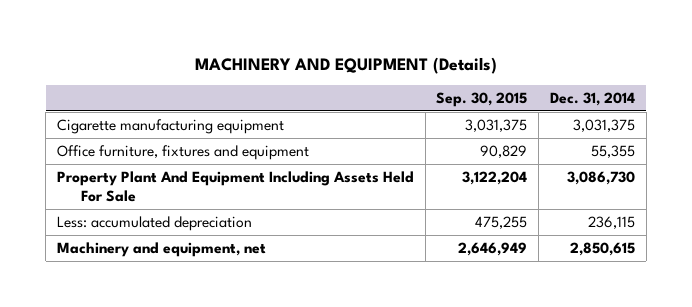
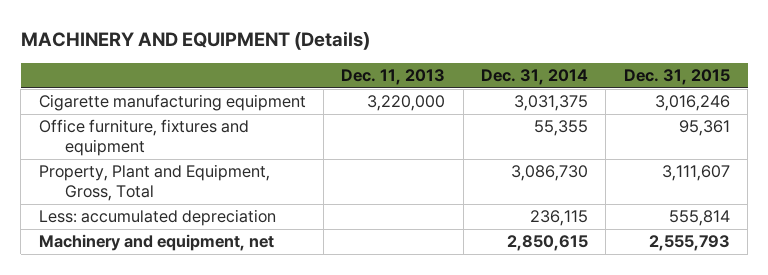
- | Sep. 30, 2015 | Dec. 31, 2014
+ | Dec. 11, 2013 | Dec. 31, 2014 | Dec. 31, 2015
- Property Plant And Equipment Including Assets Held For Sale | 3,122,204 | 3,086,730
+ Property, Plant and Equipment, Gross, Total | | 3,086,730 | 3,111,607

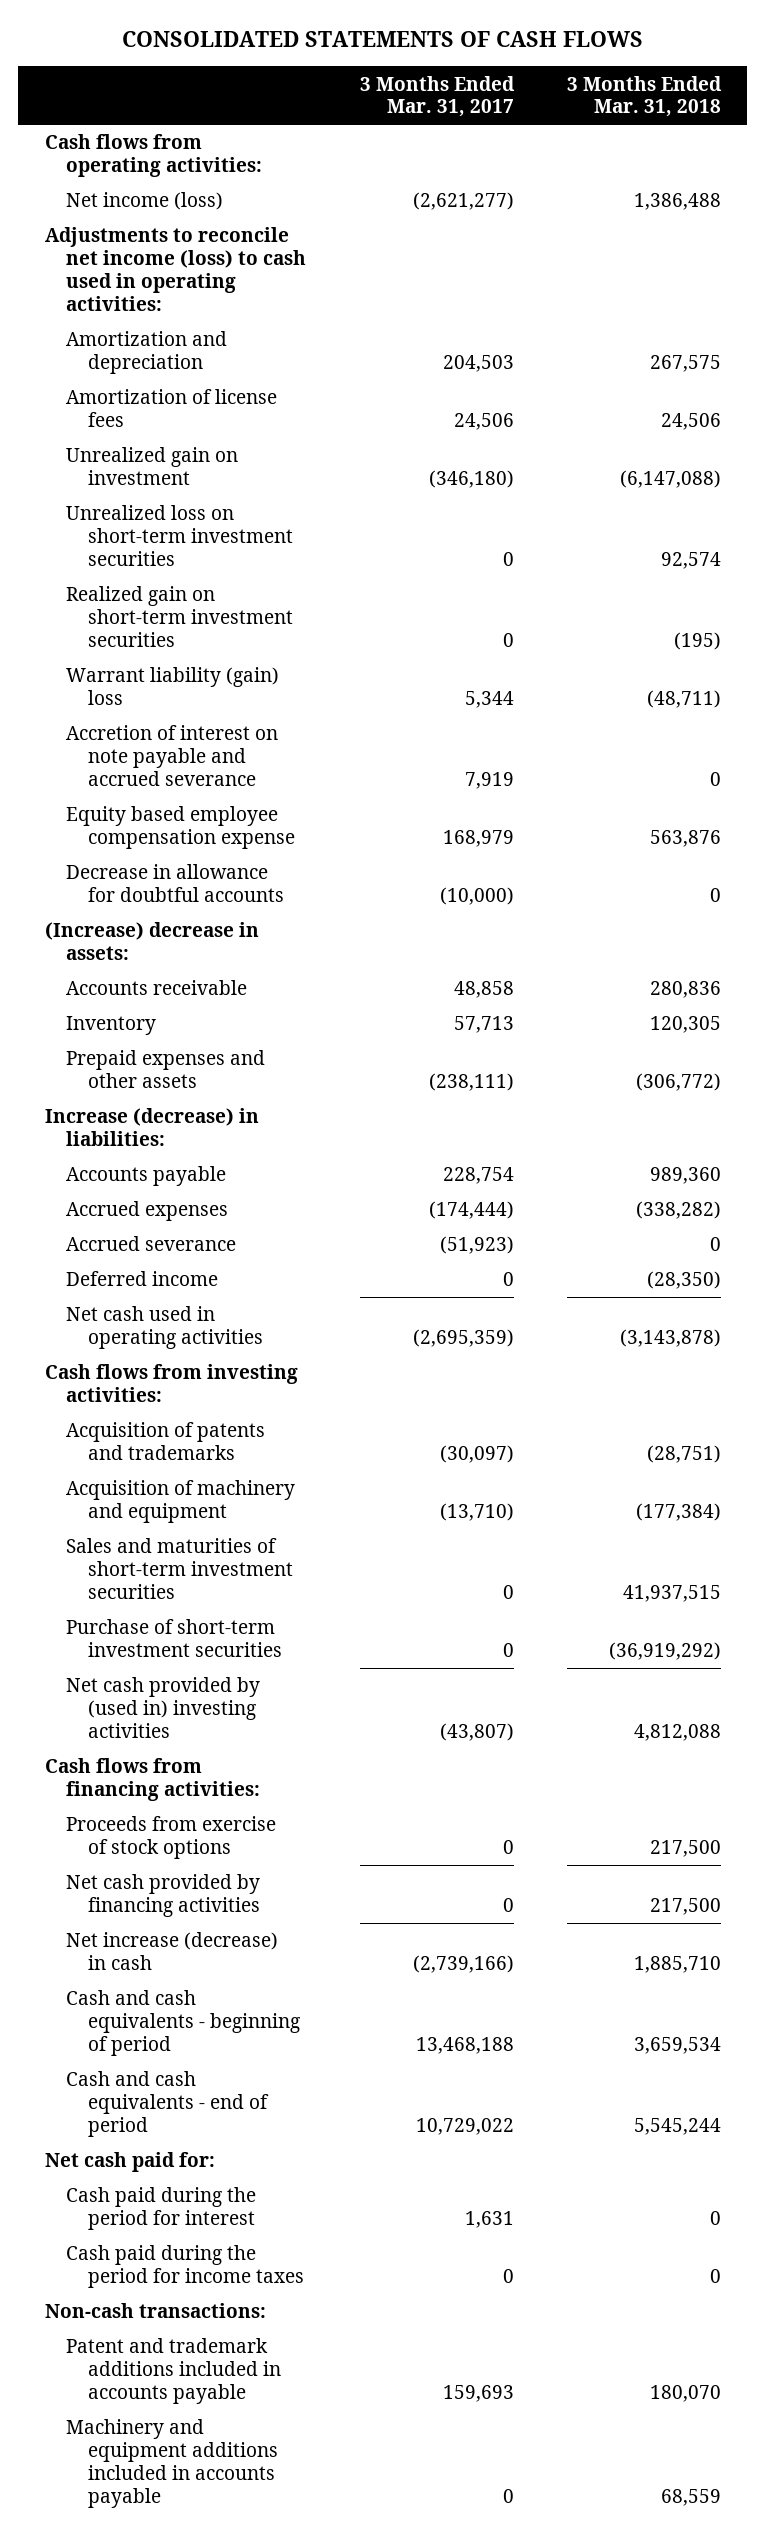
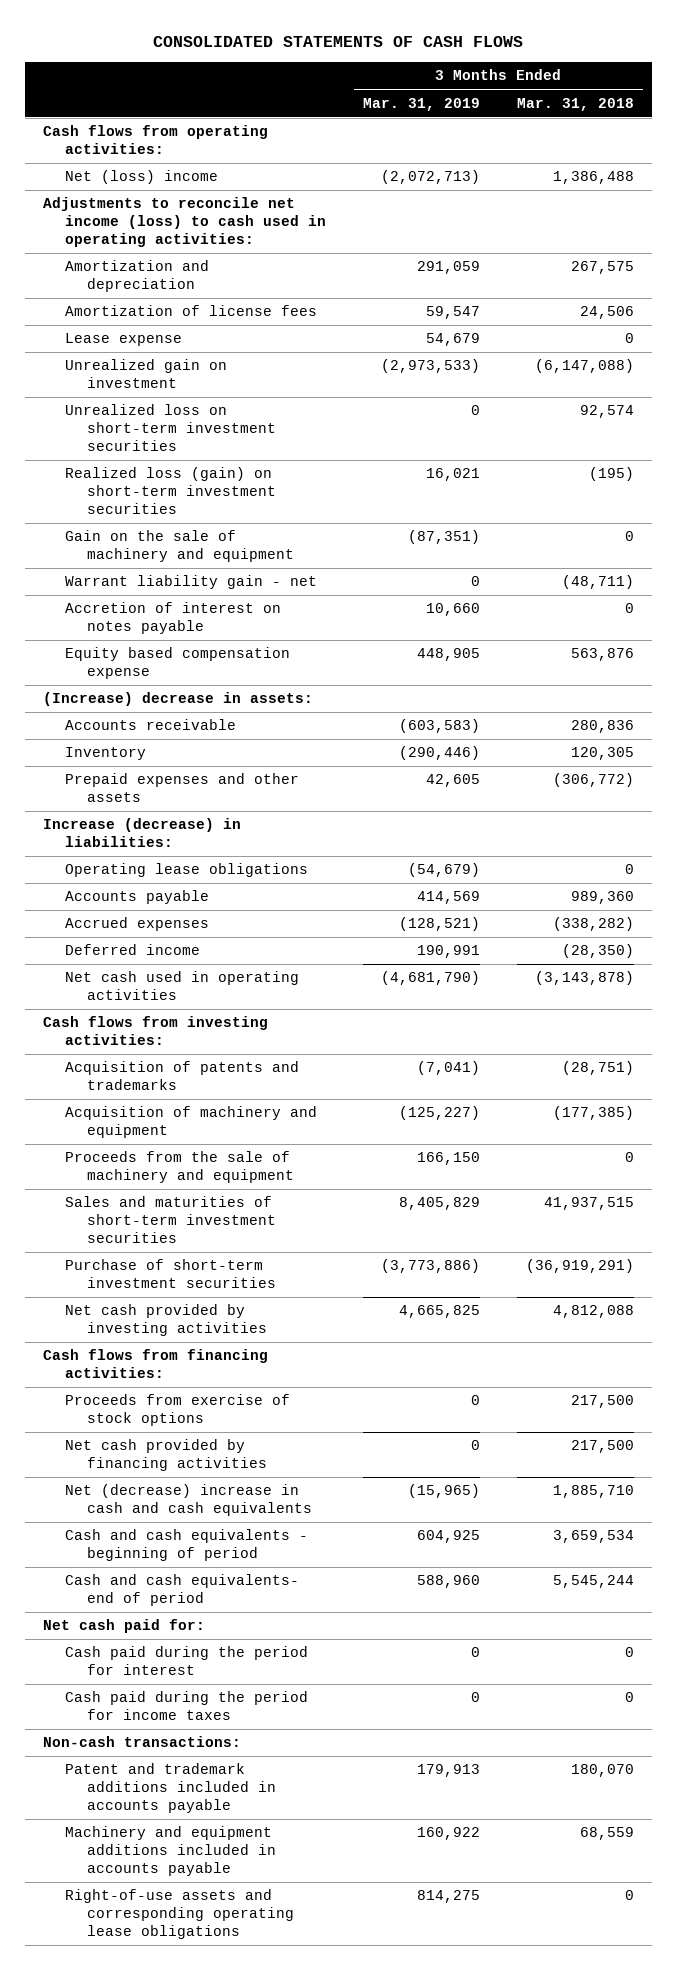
- | 3 Months Ended Mar. 31, 2017 | 3 Months Ended Mar. 31, 2018
+ | 3 Months Ended Mar. 31, 2019 | 3 Months Ended Mar. 31, 2018
- Net income (loss) | (2,621,277) | 1,386,488
+ Net (loss) income | (2,072,713) | 1,386,488
+ Lease expense | 54,679 | 0
- Realized gain on short-term investment securities | 0 | (195)
- Warrant liability (gain) loss | 5,344 | (48,711)
- Accretion of interest on note payable and accrued severance | 7,919 | 0
- Equity based employee compensation expense | 168,979 | 563,876
- Decrease in allowance for doubtful accounts | (10,000) | 0
+ Realized loss (gain) on short-term investment securities | 16,021 | (195)
+ Gain on the sale of machinery and equipment | (87,351) | 0
+ Warrant liability gain - net | 0 | (48,711)
+ Accretion of interest on notes payable | 10,660 | 0
+ Equity based compensation expense | 448,905 | 563,876
+ Operating lease obligations | (54,679) | 0
- Accrued severance | (51,923) | 0
- Acquisition of machinery and equipment | (13,710) | (177,384)
+ Acquisition of machinery and equipment | (125,227) | (177,385)
+ Proceeds from the sale of machinery and equipment | 166,150 | 0
- Purchase of short-term investment securities | 0 | (36,919,292)
- Net cash provided by (used in) investing activities | (43,807) | 4,812,088
+ Purchase of short-term investment securities | (3,773,886) | (36,919,291)
+ Net cash provided by investing activities | 4,665,825 | 4,812,088
- Net increase (decrease) in cash | (2,739,166) | 1,885,710
+ Net (decrease) increase in cash and cash equivalents | (15,965) | 1,885,710
- Cash and cash equivalents - end of period | 10,729,022 | 5,545,244
+ Cash and cash equivalents- end of period | 588,960 | 5,545,244
+ Right-of-use assets and corresponding operating lease obligations | 814,275 | 0

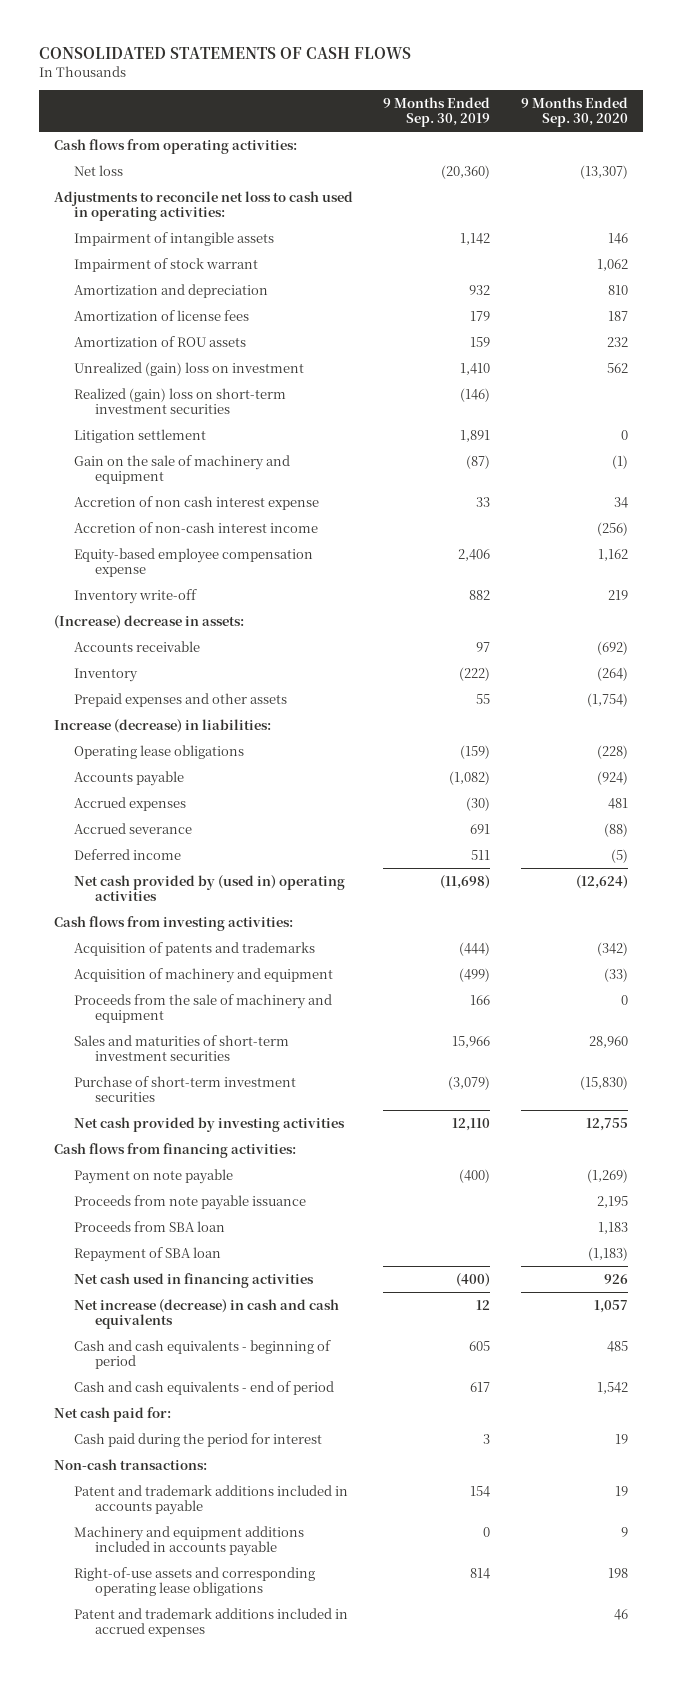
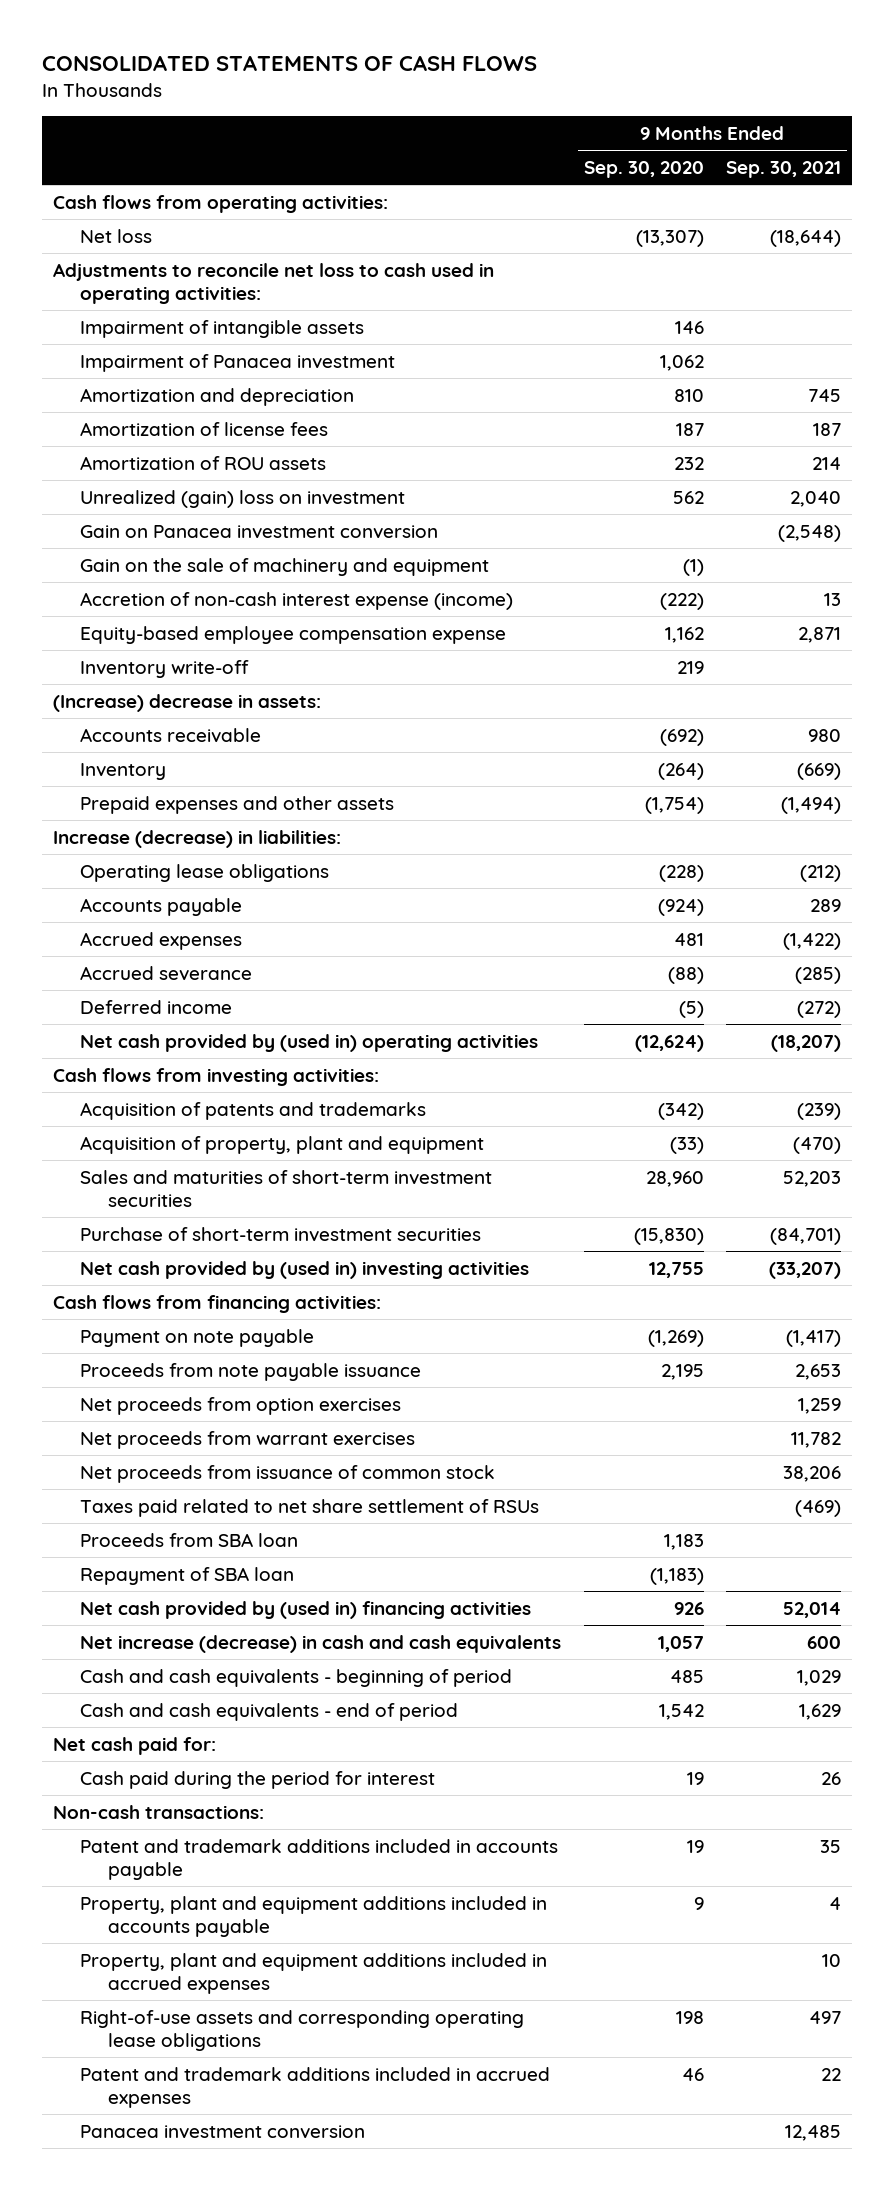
- | 9 Months Ended Sep. 30, 2019 | 9 Months Ended Sep. 30, 2020
+ | 9 Months Ended Sep. 30, 2020 | 9 Months Ended Sep. 30, 2021
- Impairment of stock warrant | | 1,062
+ Impairment of Panacea investment | 1,062 |
- Realized (gain) loss on short-term investment securities | (146) |
- Litigation settlement | 1,891 | 0
+ Gain on Panacea investment conversion | | (2,548)
- Accretion of non cash interest expense | 33 | 34
- Accretion of non-cash interest income | | (256)
+ Accretion of non-cash interest expense (income) | (222) | 13
- Acquisition of machinery and equipment | (499) | (33)
- Proceeds from the sale of machinery and equipment | 166 | 0
+ Acquisition of property, plant and equipment | (33) | (470)
- Net cash provided by investing activities | 12,110 | 12,755
+ Net cash provided by (used in) investing activities | 12,755 | (33,207)
+ Net proceeds from option exercises | | 1,259
+ Net proceeds from warrant exercises | | 11,782
+ Net proceeds from issuance of common stock | | 38,206
+ Taxes paid related to net share settlement of RSUs | | (469)
- Net cash used in financing activities | (400) | 926
+ Net cash provided by (used in) financing activities | 926 | 52,014
- Machinery and equipment additions included in accounts payable | 0 | 9
+ Property, plant and equipment additions included in accounts payable | 9 | 4
+ Property, plant and equipment additions included in accrued expenses | | 10
+ Panacea investment conversion | | 12,485

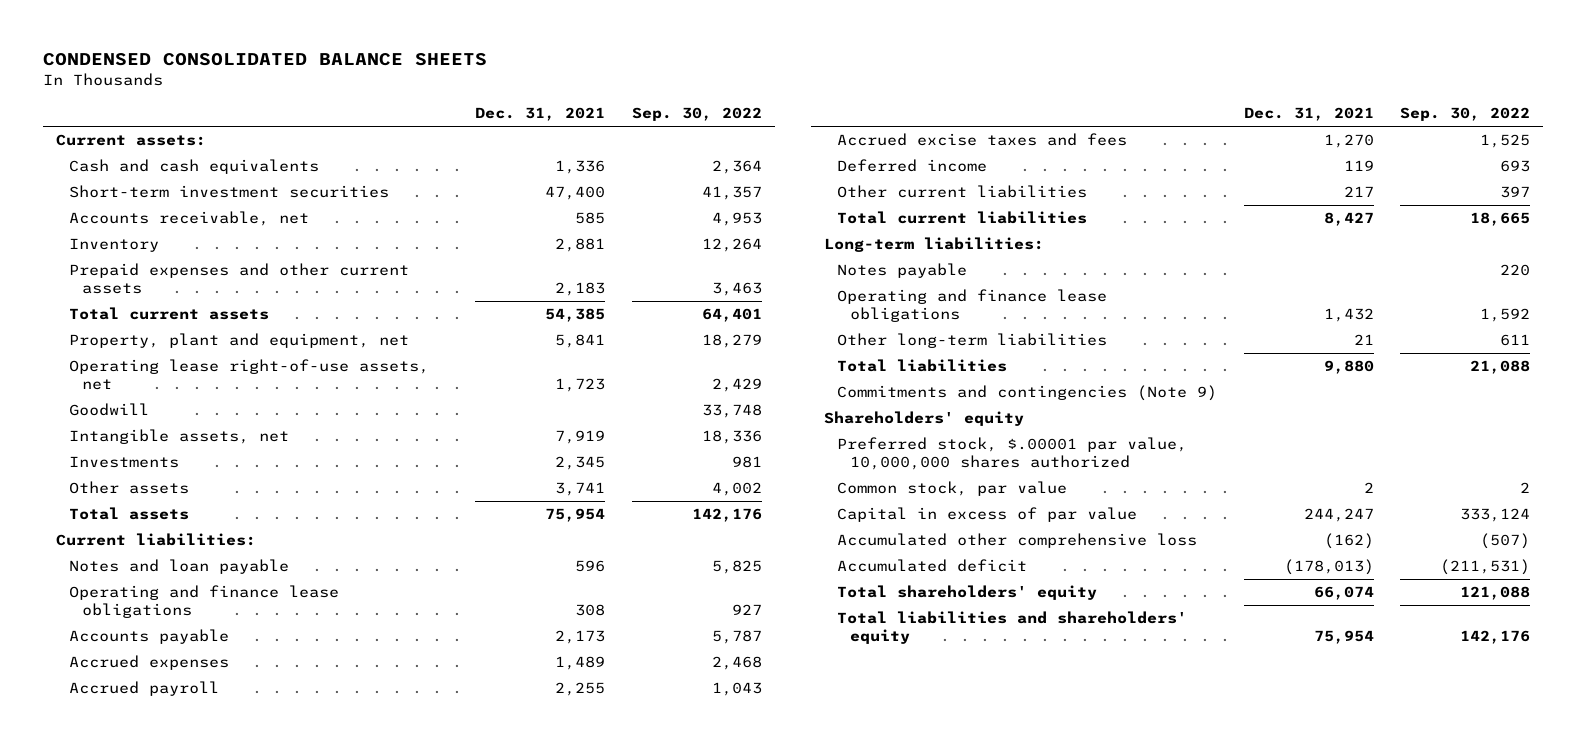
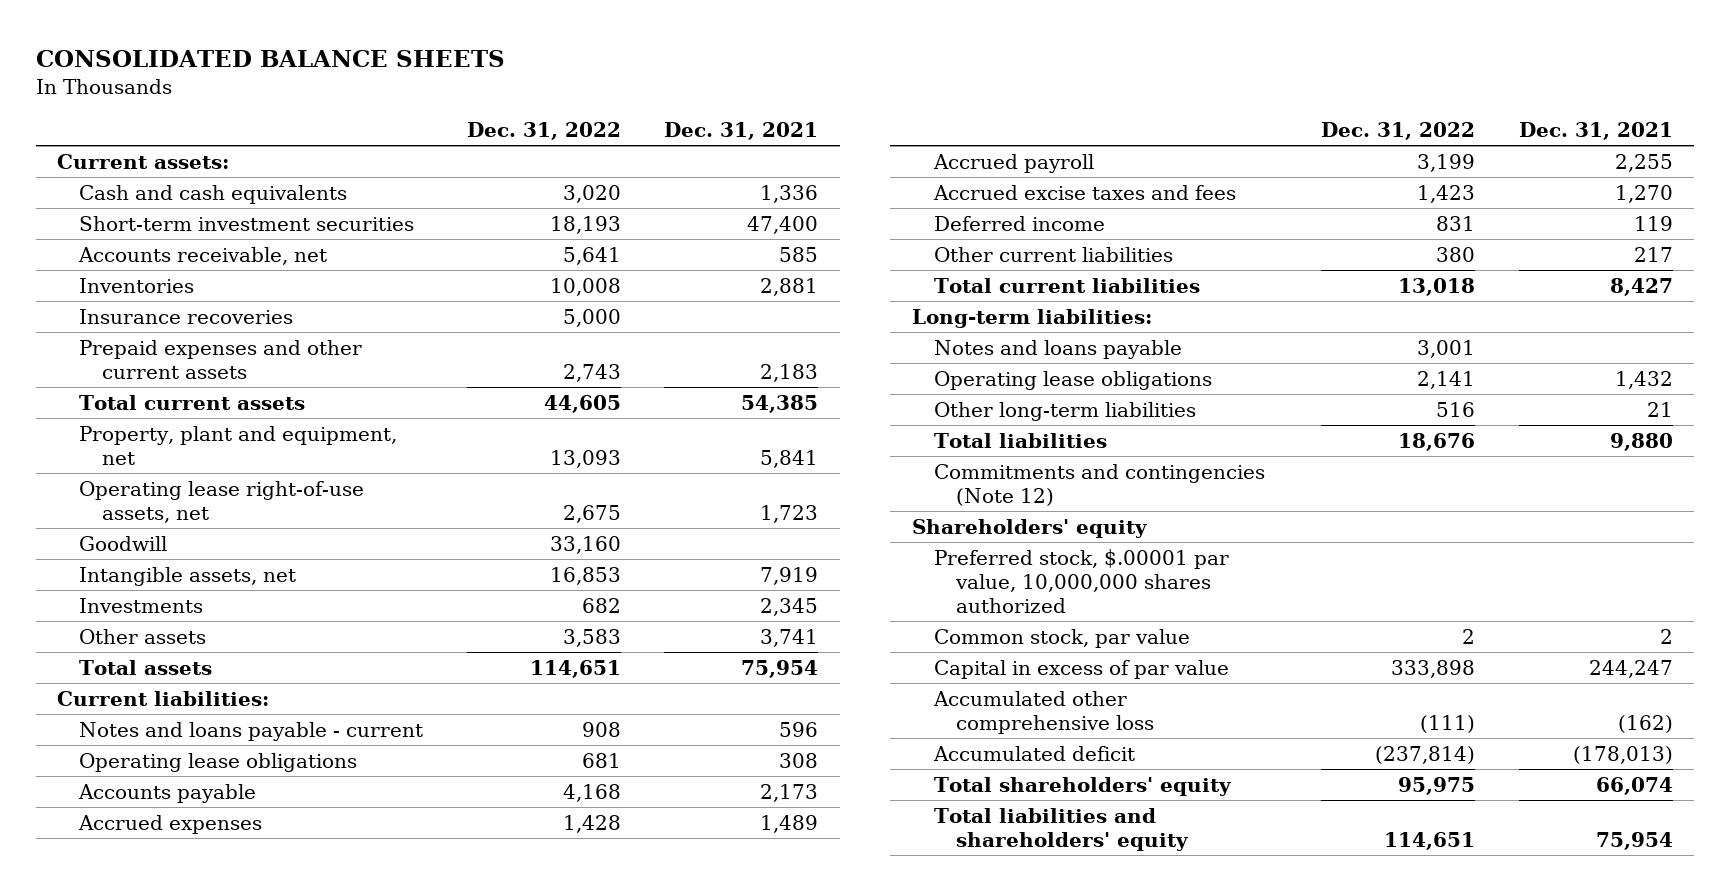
- CONDENSED CONSOLIDATED BALANCE SHEETS
+ CONSOLIDATED BALANCE SHEETS
- | Dec. 31, 2021 | Sep. 30, 2022
+ | Dec. 31, 2022 | Dec. 31, 2021
- Inventory | 2,881 | 12,264
+ Inventories | 10,008 | 2,881
+ Insurance recoveries | 5,000 |
- Notes and loan payable | 596 | 5,825
- Operating and finance lease obligations | 308 | 927
+ Notes and loans payable - current | 908 | 596
+ Operating lease obligations | 681 | 308
- Notes payable | | 220
- Operating and finance lease obligations | 1,432 | 1,592
+ Notes and loans payable | 3,001 |
+ Operating lease obligations | 2,141 | 1,432
- Commitments and contingencies (Note 9)
+ Commitments and contingencies (Note 12)

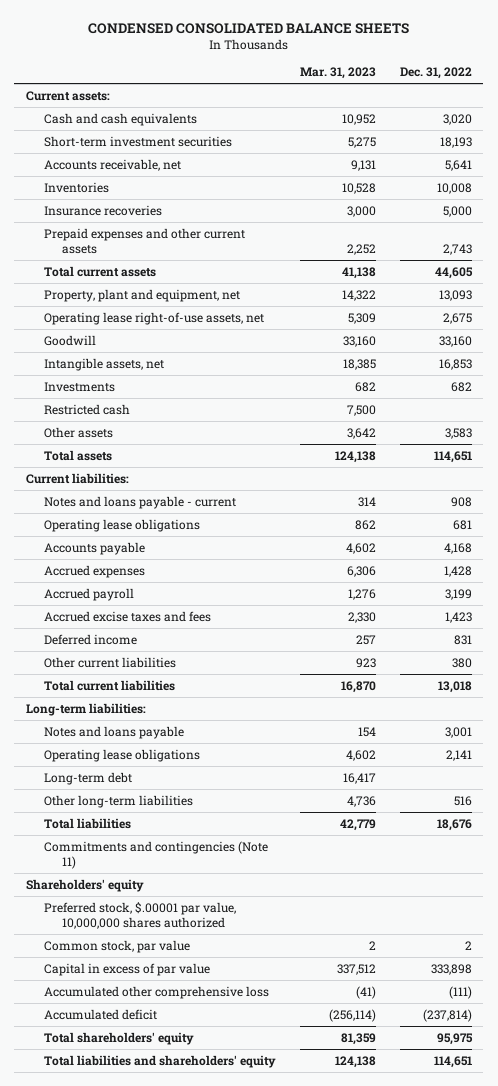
- CONSOLIDATED BALANCE SHEETS
+ CONDENSED CONSOLIDATED BALANCE SHEETS
- | Dec. 31, 2022 | Dec. 31, 2021
+ | Mar. 31, 2023 | Dec. 31, 2022
+ Restricted cash | 7,500 |
+ Long-term debt | 16,417 |
- Commitments and contingencies (Note 12)
+ Commitments and contingencies (Note 11)

